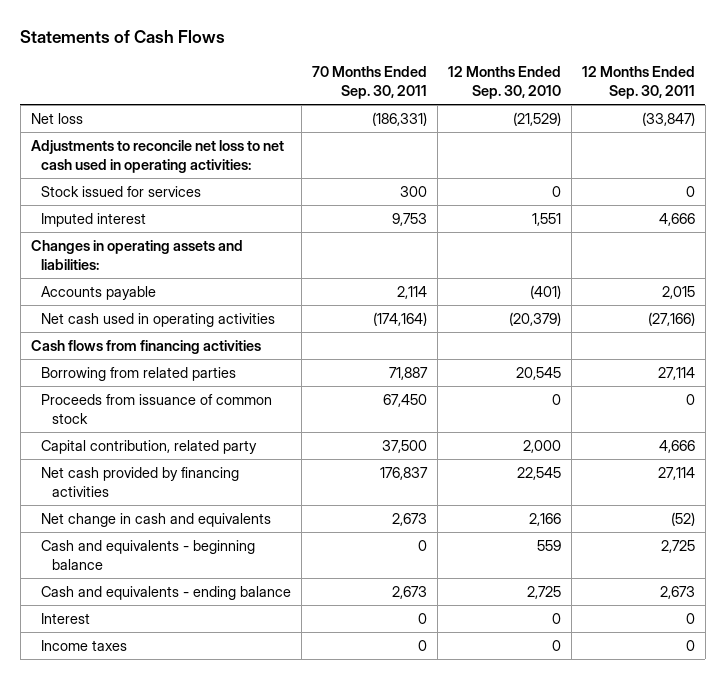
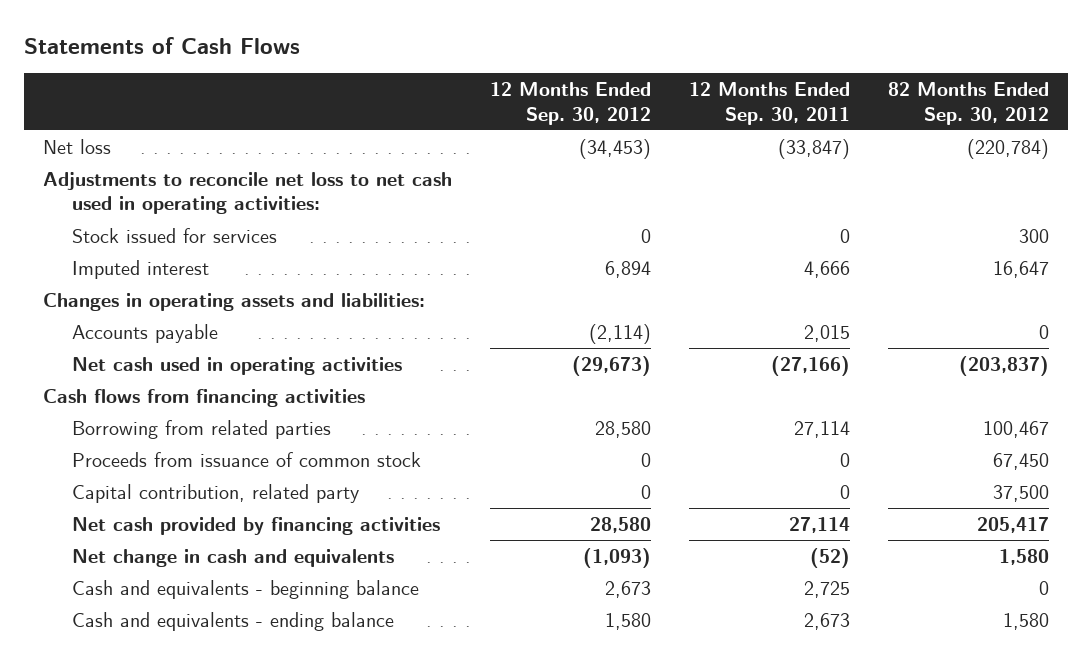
- | 70 Months Ended Sep. 30, 2011 | 12 Months Ended Sep. 30, 2010 | 12 Months Ended Sep. 30, 2011
+ | 12 Months Ended Sep. 30, 2012 | 12 Months Ended Sep. 30, 2011 | 82 Months Ended Sep. 30, 2012
- Capital contribution, related party | 37,500 | 2,000 | 4,666
+ Capital contribution, related party | 0 | 0 | 37,500
- Interest | 0 | 0 | 0
- Income taxes | 0 | 0 | 0

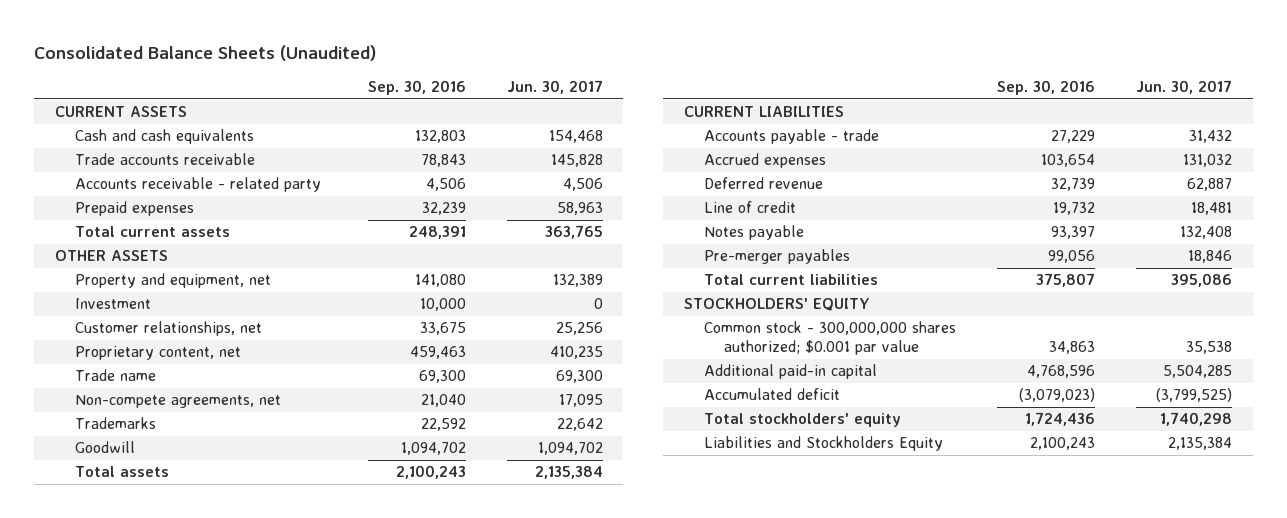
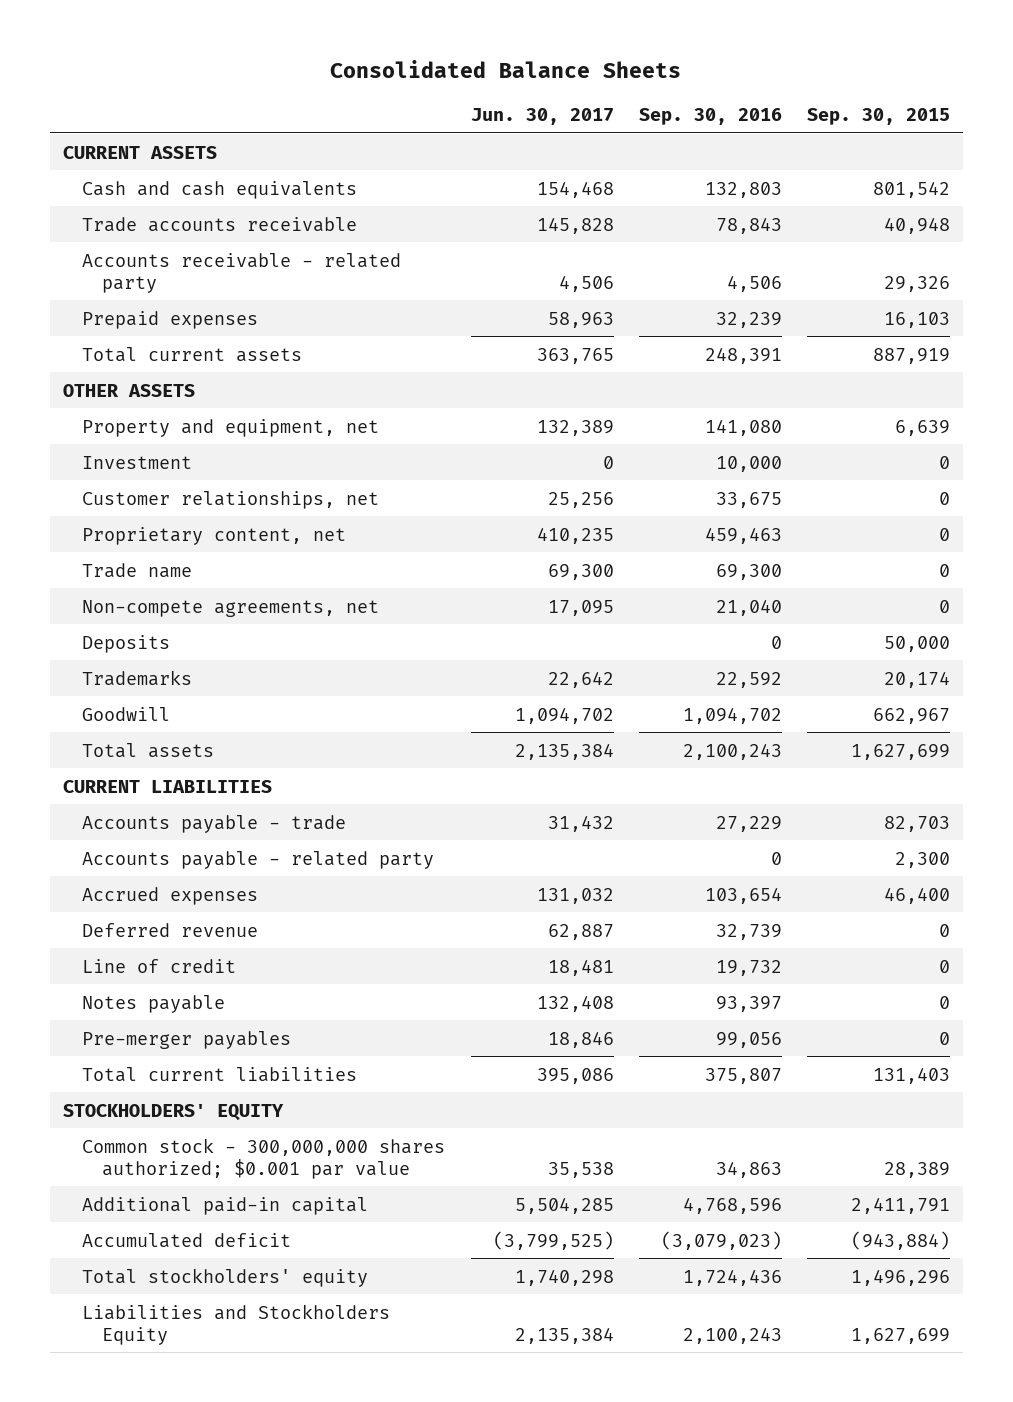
- Consolidated Balance Sheets (Unaudited)
+ Consolidated Balance Sheets
- | Sep. 30, 2016 | Jun. 30, 2017
+ | Jun. 30, 2017 | Sep. 30, 2016 | Sep. 30, 2015
+ Deposits | | 0 | 50,000
+ Accounts payable - related party | | 0 | 2,300

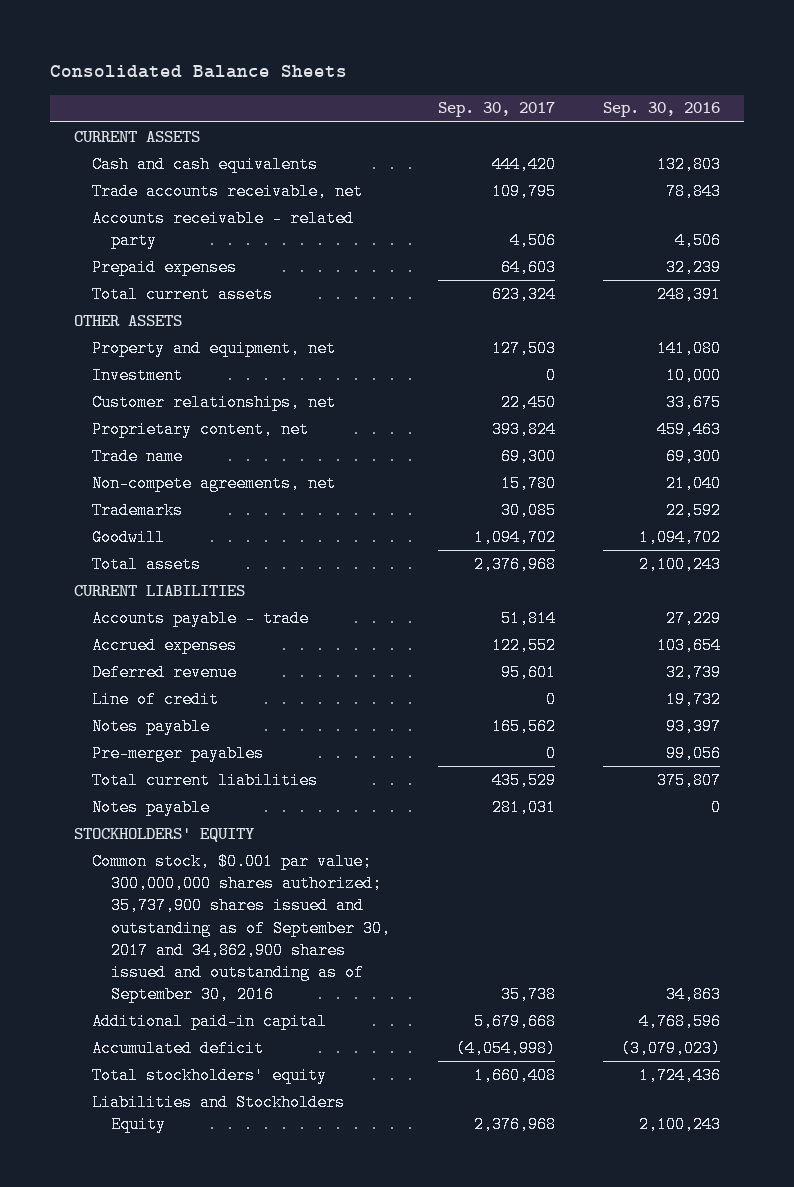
- | Jun. 30, 2017 | Sep. 30, 2016 | Sep. 30, 2015
+ | Sep. 30, 2017 | Sep. 30, 2016
- Trade accounts receivable | 145,828 | 78,843 | 40,948
+ Trade accounts receivable, net | 109,795 | 78,843
- Deposits | | 0 | 50,000
- Accounts payable - related party | | 0 | 2,300
+ Notes payable | 281,031 | 0
- Common stock - 300,000,000 shares authorized; $0.001 par value | 35,538 | 34,863 | 28,389
+ Common stock, $0.001 par value; 300,000,000 shares authorized; 35,737,900 shares issued and outstanding as of September 30, 2017 and 34,862,900 shares issued and outstanding as of September 30, 2016 | 35,738 | 34,863

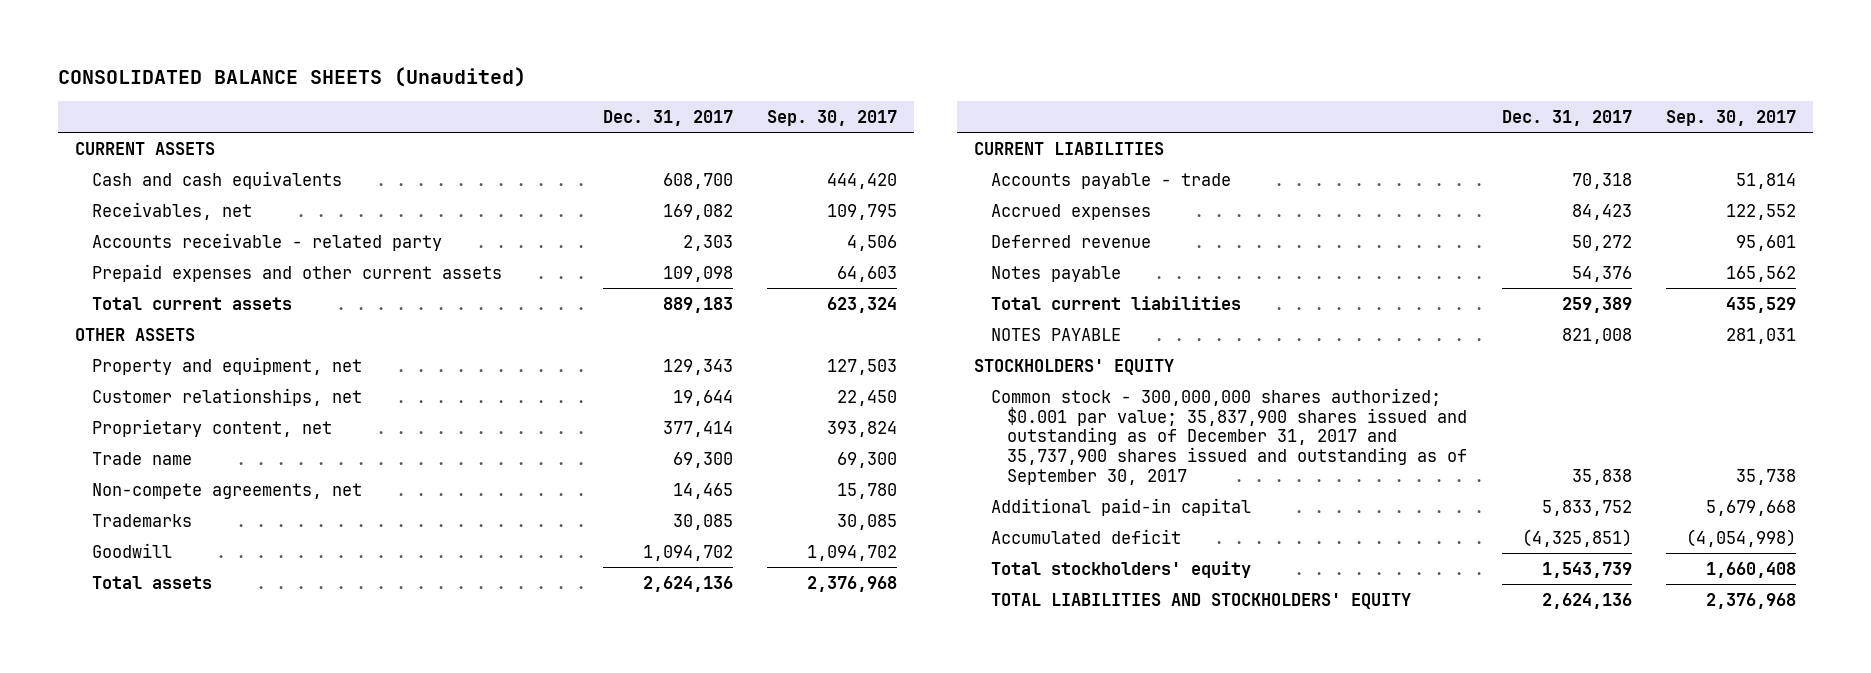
- Consolidated Balance Sheets
+ CONSOLIDATED BALANCE SHEETS (Unaudited)
- | Sep. 30, 2017 | Sep. 30, 2016
+ | Dec. 31, 2017 | Sep. 30, 2017
- Trade accounts receivable, net | 109,795 | 78,843
+ Receivables, net | 169,082 | 109,795
- Prepaid expenses | 64,603 | 32,239
+ Prepaid expenses and other current assets | 109,098 | 64,603
- Investment | 0 | 10,000
- Line of credit | 0 | 19,732
- Pre-merger payables | 0 | 99,056
- Notes payable | 281,031 | 0
+ NOTES PAYABLE | 821,008 | 281,031
- Common stock, $0.001 par value; 300,000,000 shares authorized; 35,737,900 shares issued and outstanding as of September 30, 2017 and 34,862,900 shares issued and outstanding as of September 30, 2016 | 35,738 | 34,863
+ Common stock - 300,000,000 shares authorized; $0.001 par value; 35,837,900 shares issued and outstanding as of December 31, 2017 and 35,737,900 shares issued and outstanding as of September 30, 2017 | 35,838 | 35,738
- Liabilities and Stockholders Equity | 2,376,968 | 2,100,243
+ TOTAL LIABILITIES AND STOCKHOLDERS' EQUITY | 2,624,136 | 2,376,968

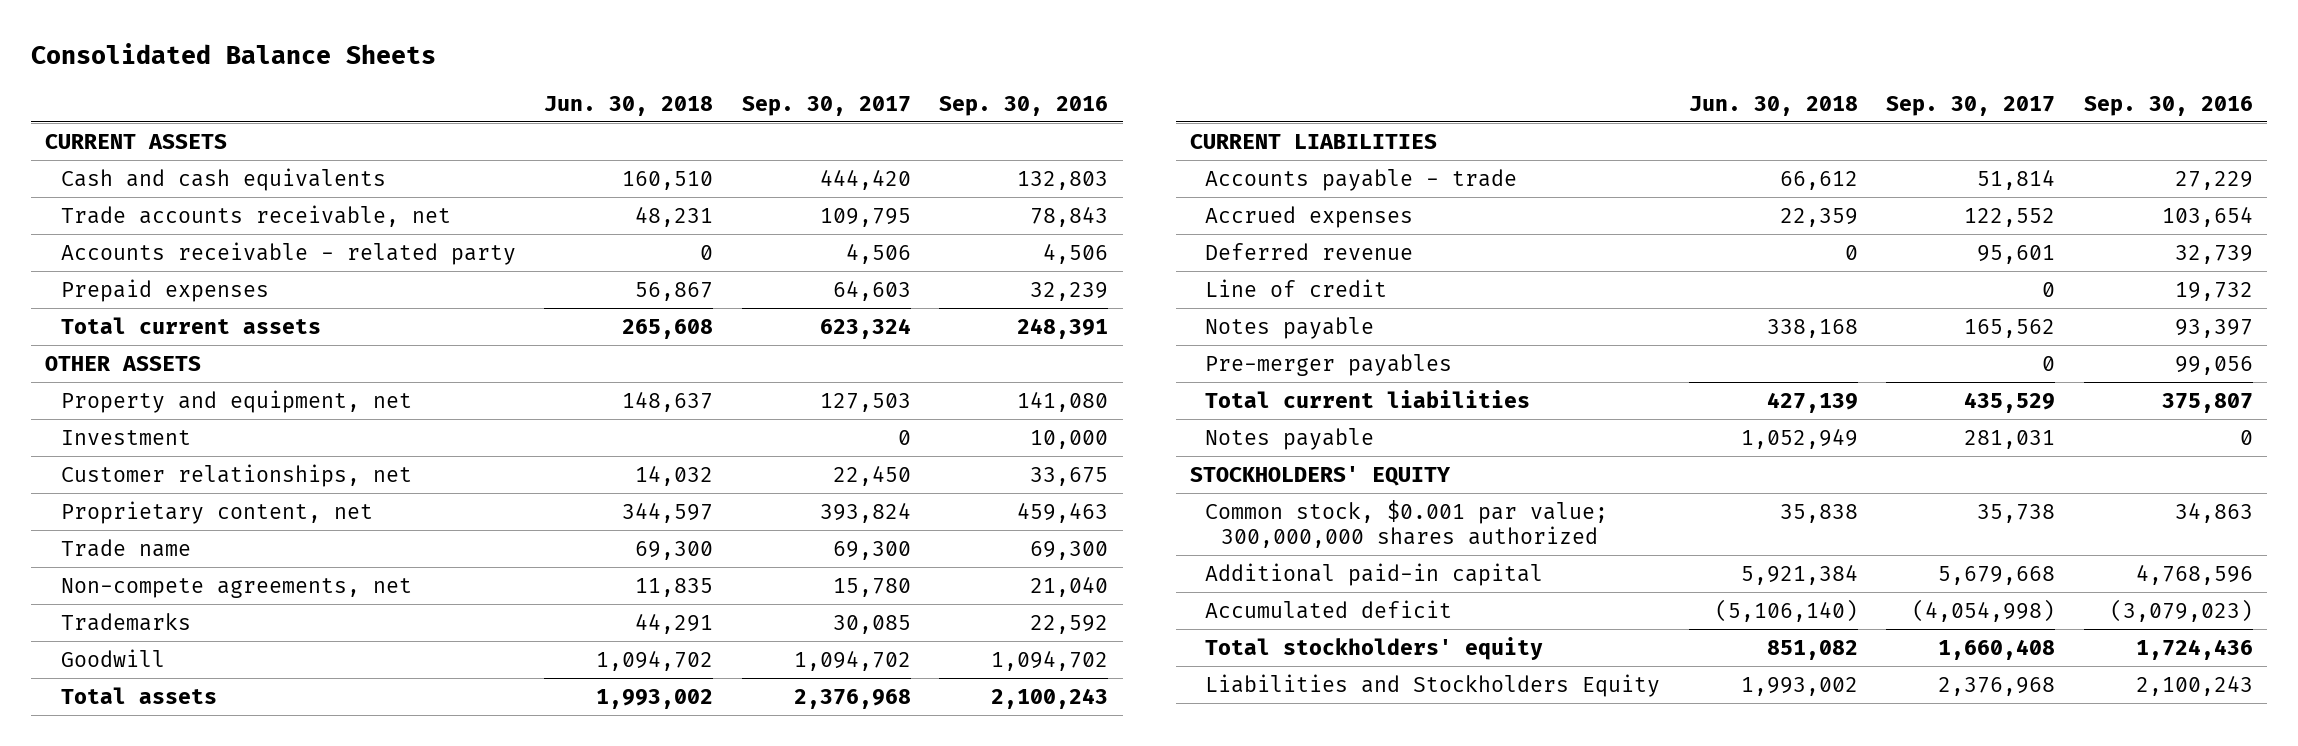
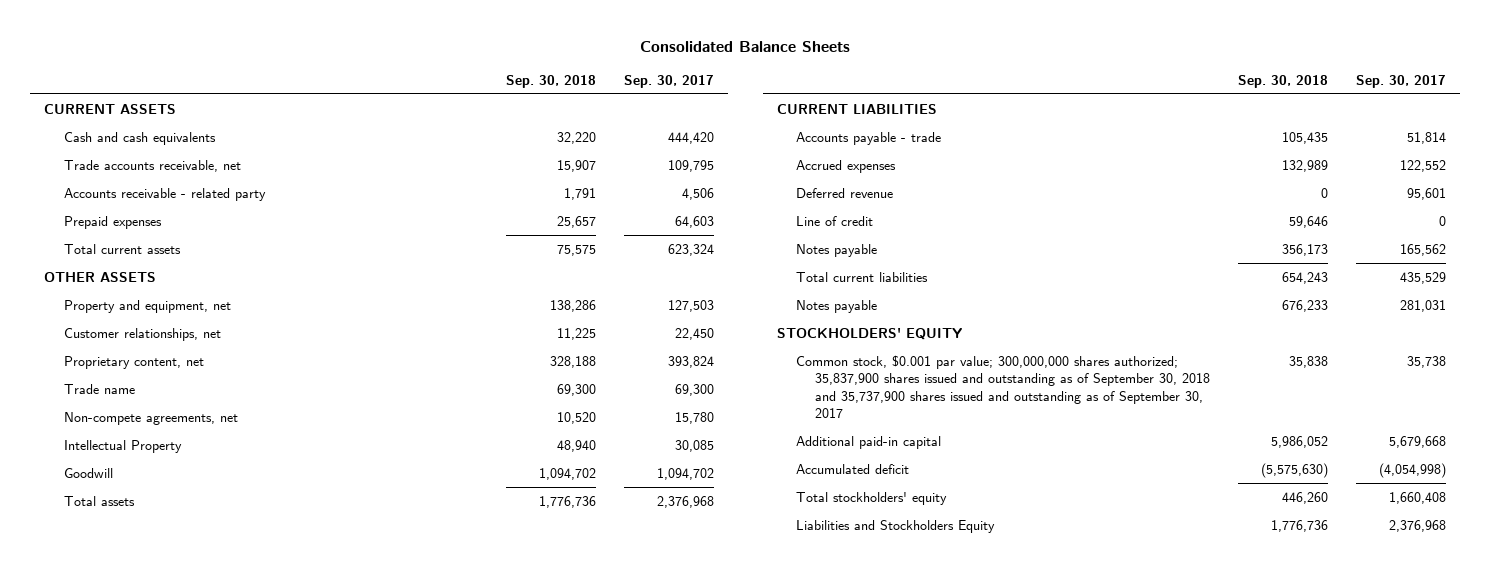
- | Jun. 30, 2018 | Sep. 30, 2017 | Sep. 30, 2016
+ | Sep. 30, 2018 | Sep. 30, 2017
- Investment | | 0 | 10,000
- Trademarks | 44,291 | 30,085 | 22,592
+ Intellectual Property | 48,940 | 30,085
- Pre-merger payables | | 0 | 99,056
- Common stock, $0.001 par value; 300,000,000 shares authorized | 35,838 | 35,738 | 34,863
+ Common stock, $0.001 par value; 300,000,000 shares authorized; 35,837,900 shares issued and outstanding as of September 30, 2018 and 35,737,900 shares issued and outstanding as of September 30, 2017 | 35,838 | 35,738

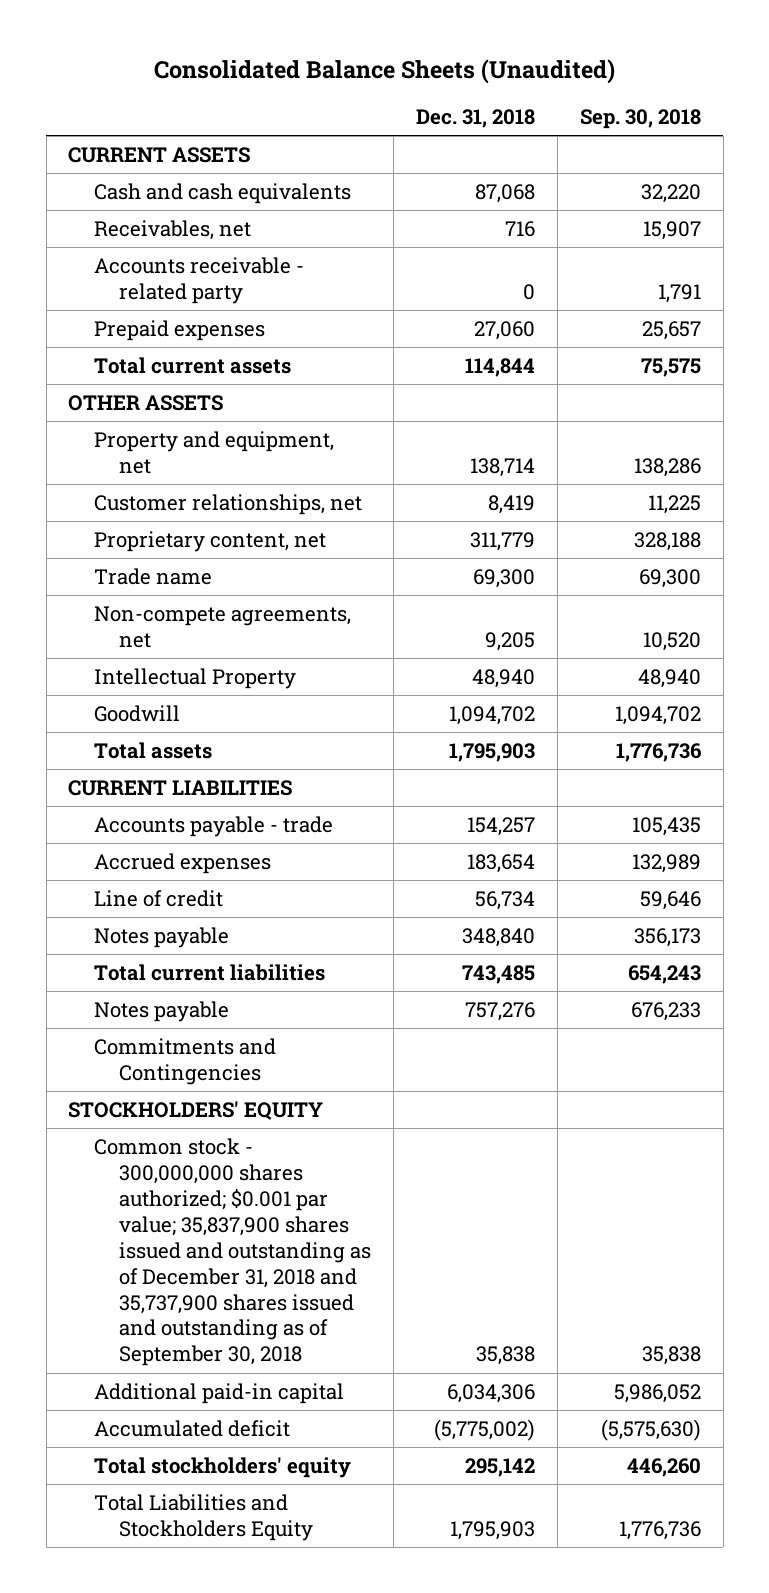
- Consolidated Balance Sheets
+ Consolidated Balance Sheets (Unaudited)
- | Sep. 30, 2018 | Sep. 30, 2017
+ | Dec. 31, 2018 | Sep. 30, 2018
- Trade accounts receivable, net | 15,907 | 109,795
+ Receivables, net | 716 | 15,907
- Deferred revenue | 0 | 95,601
+ Commitments and Contingencies
- Common stock, $0.001 par value; 300,000,000 shares authorized; 35,837,900 shares issued and outstanding as of September 30, 2018 and 35,737,900 shares issued and outstanding as of September 30, 2017 | 35,838 | 35,738
+ Common stock - 300,000,000 shares authorized; $0.001 par value; 35,837,900 shares issued and outstanding as of December 31, 2018 and 35,737,900 shares issued and outstanding as of September 30, 2018 | 35,838 | 35,838
- Liabilities and Stockholders Equity | 1,776,736 | 2,376,968
+ Total Liabilities and Stockholders Equity | 1,795,903 | 1,776,736

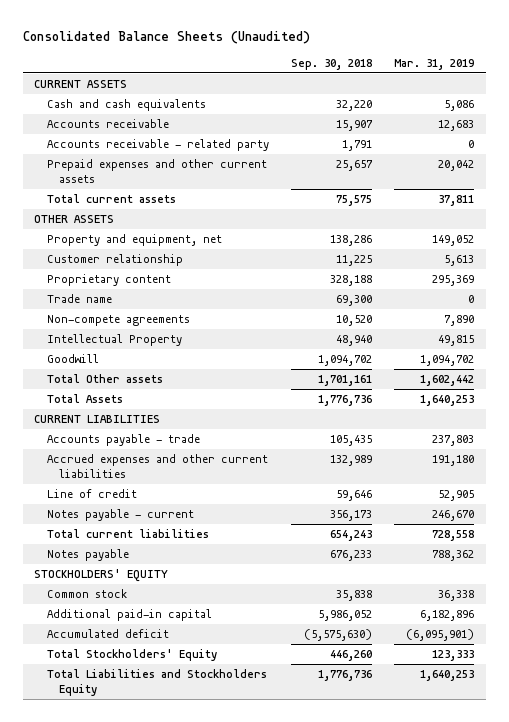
- | Dec. 31, 2018 | Sep. 30, 2018
+ | Sep. 30, 2018 | Mar. 31, 2019
- Receivables, net | 716 | 15,907
+ Accounts receivable | 15,907 | 12,683
- Prepaid expenses | 27,060 | 25,657
+ Prepaid expenses and other current assets | 25,657 | 20,042
- Customer relationships, net | 8,419 | 11,225
- Proprietary content, net | 311,779 | 328,188
+ Customer relationship | 11,225 | 5,613
+ Proprietary content | 328,188 | 295,369
- Non-compete agreements, net | 9,205 | 10,520
+ Non-compete agreements | 10,520 | 7,890
- Total assets | 1,795,903 | 1,776,736
+ Total Other assets | 1,701,161 | 1,602,442
+ Total Assets | 1,776,736 | 1,640,253
- Accrued expenses | 183,654 | 132,989
+ Accrued expenses and other current liabilities | 132,989 | 191,180
- Notes payable | 348,840 | 356,173
+ Notes payable - current | 356,173 | 246,670
- Commitments and Contingencies
- Common stock - 300,000,000 shares authorized; $0.001 par value; 35,837,900 shares issued and outstanding as of December 31, 2018 and 35,737,900 shares issued and outstanding as of September 30, 2018 | 35,838 | 35,838
+ Common stock | 35,838 | 36,338
- Total stockholders' equity | 295,142 | 446,260
+ Total Stockholders' Equity | 446,260 | 123,333

